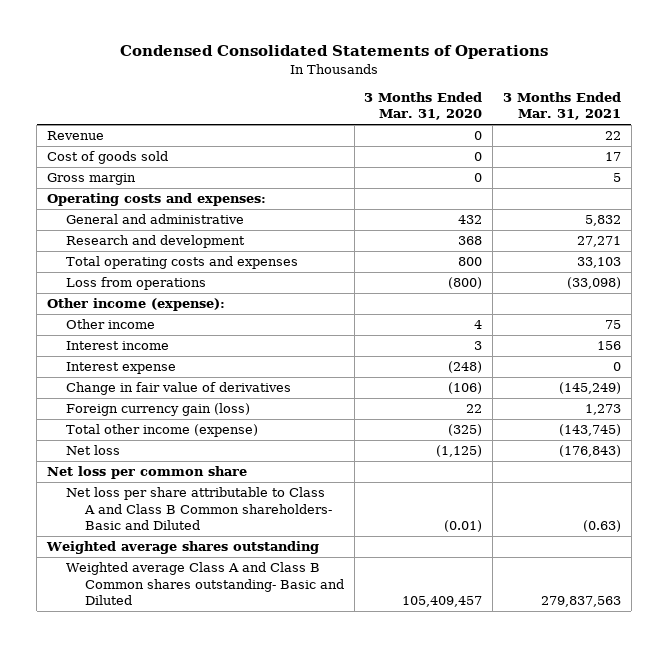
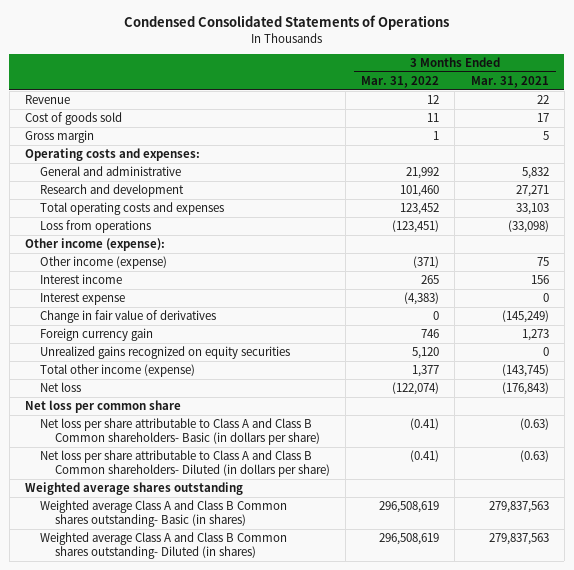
- | 3 Months Ended Mar. 31, 2020 | 3 Months Ended Mar. 31, 2021
+ | 3 Months Ended Mar. 31, 2022 | 3 Months Ended Mar. 31, 2021
- Other income | 4 | 75
+ Other income (expense) | (371) | 75
- Foreign currency gain (loss) | 22 | 1,273
+ Foreign currency gain | 746 | 1,273
+ Unrealized gains recognized on equity securities | 5,120 | 0
- Net loss per share attributable to Class A and Class B Common shareholders- Basic and Diluted | (0.01) | (0.63)
+ Net loss per share attributable to Class A and Class B Common shareholders- Basic (in dollars per share) | (0.41) | (0.63)
+ Net loss per share attributable to Class A and Class B Common shareholders- Diluted (in dollars per share) | (0.41) | (0.63)
- Weighted average Class A and Class B Common shares outstanding- Basic and Diluted | 105,409,457 | 279,837,563
+ Weighted average Class A and Class B Common shares outstanding- Basic (in shares) | 296,508,619 | 279,837,563
+ Weighted average Class A and Class B Common shares outstanding- Diluted (in shares) | 296,508,619 | 279,837,563

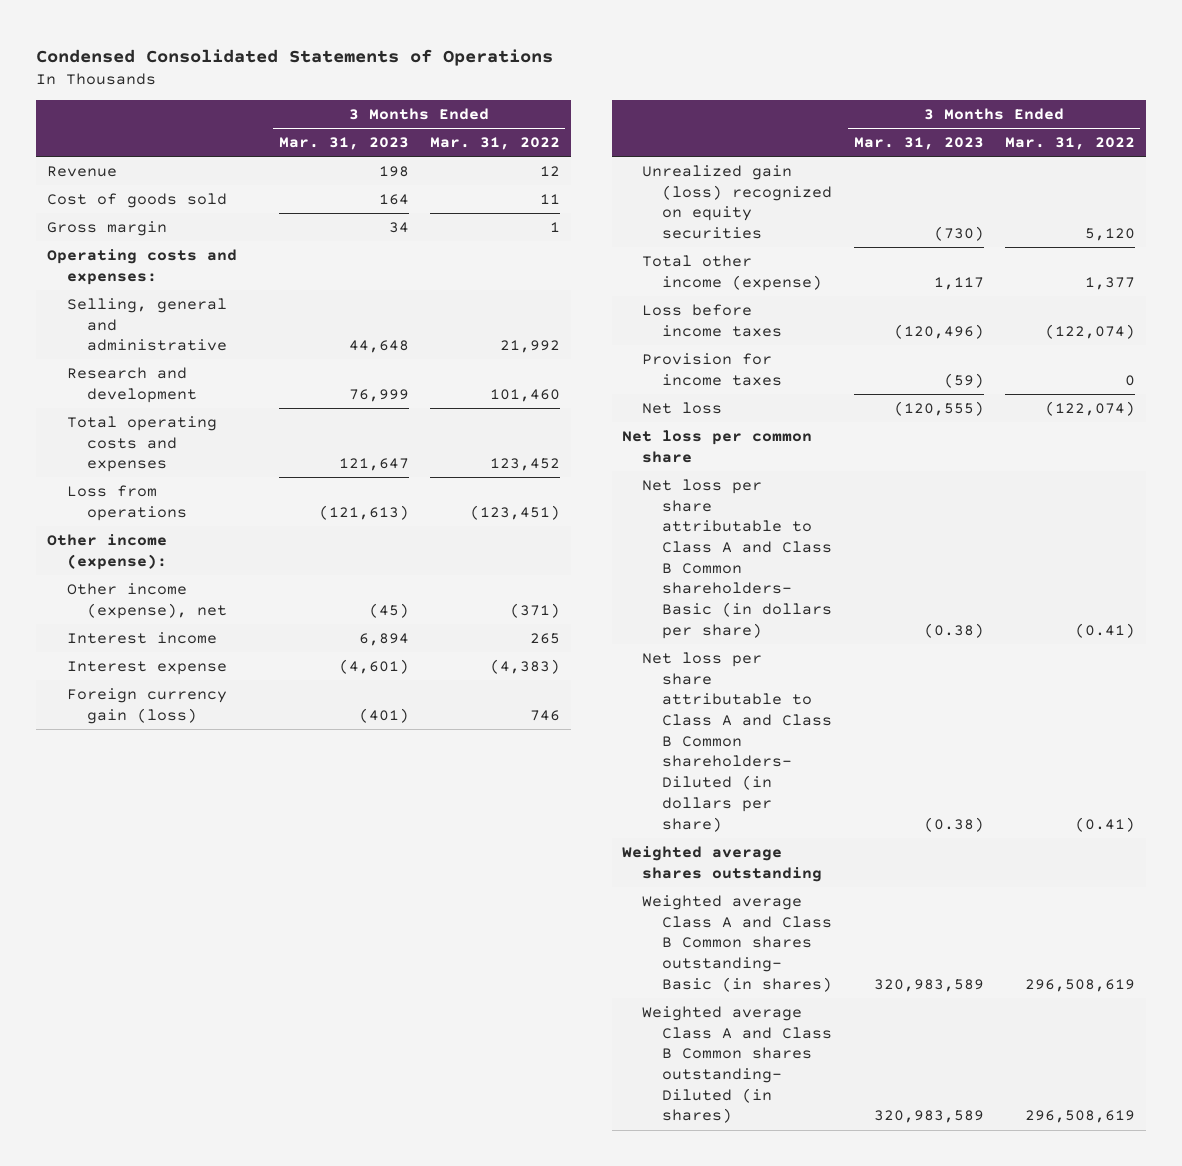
- | 3 Months Ended Mar. 31, 2022 | 3 Months Ended Mar. 31, 2021
+ | 3 Months Ended Mar. 31, 2023 | 3 Months Ended Mar. 31, 2022
- General and administrative | 21,992 | 5,832
+ Selling, general and administrative | 44,648 | 21,992
- Other income (expense) | (371) | 75
+ Other income (expense), net | (45) | (371)
- Change in fair value of derivatives | 0 | (145,249)
- Foreign currency gain | 746 | 1,273
- Unrealized gains recognized on equity securities | 5,120 | 0
+ Foreign currency gain (loss) | (401) | 746
+ Unrealized gain (loss) recognized on equity securities | (730) | 5,120
+ Loss before income taxes | (120,496) | (122,074)
+ Provision for income taxes | (59) | 0

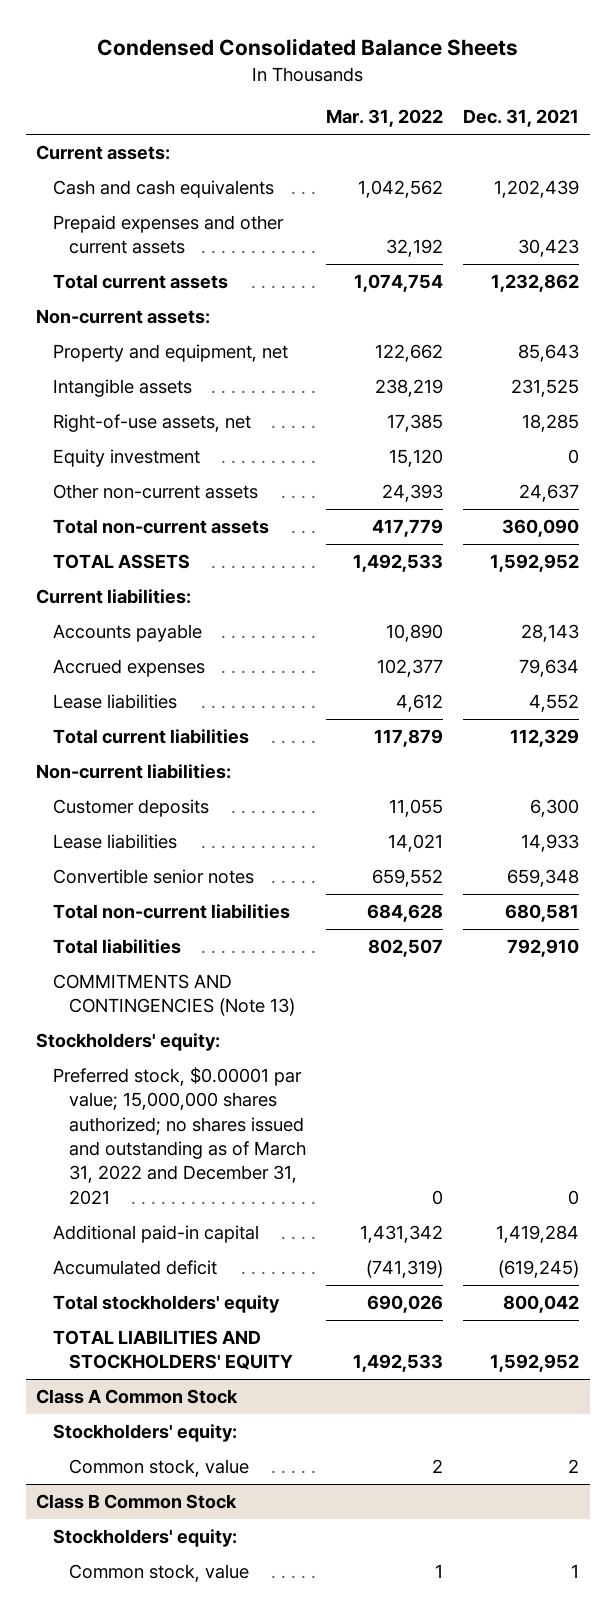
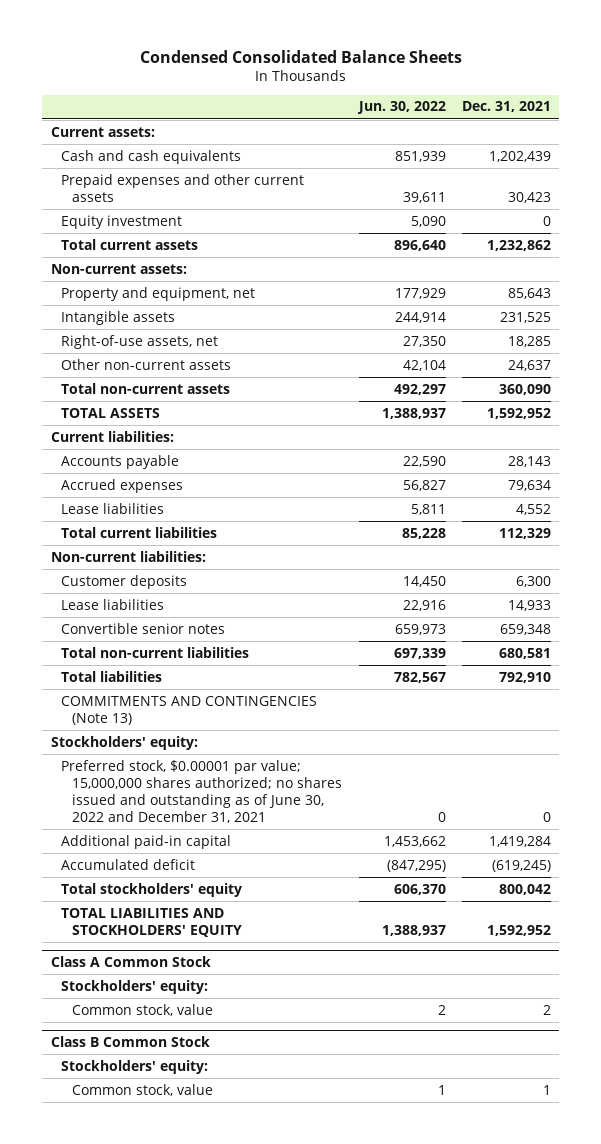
- | Mar. 31, 2022 | Dec. 31, 2021
+ | Jun. 30, 2022 | Dec. 31, 2021
moved up: Equity investment | 5,090 | 0
- Preferred stock, $0.00001 par value; 15,000,000 shares authorized; no shares issued and outstanding as of March 31, 2022 and December 31, 2021 | 0 | 0
+ Preferred stock, $0.00001 par value; 15,000,000 shares authorized; no shares issued and outstanding as of June 30, 2022 and December 31, 2021 | 0 | 0

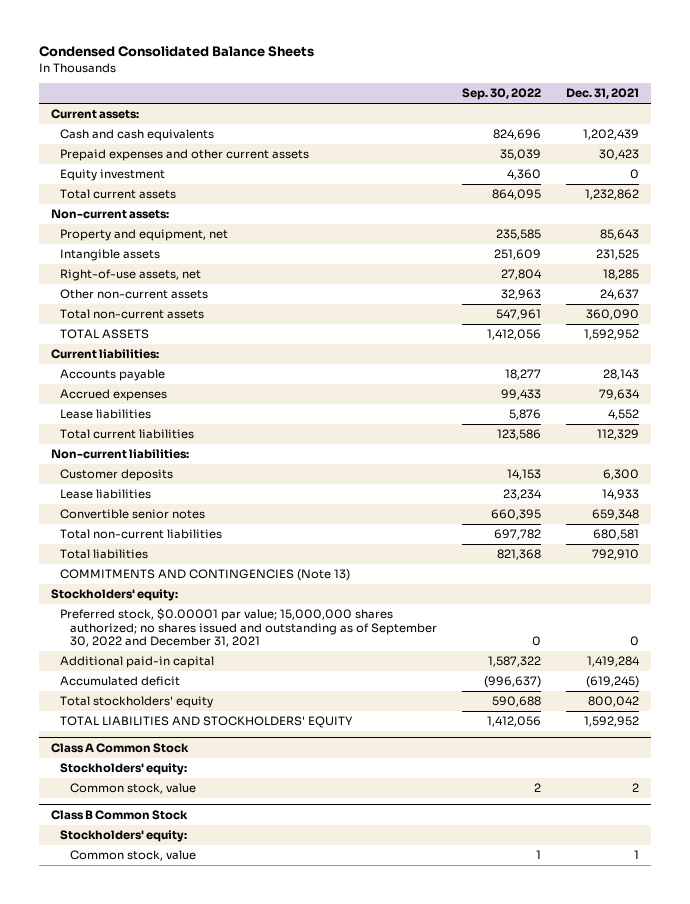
- | Jun. 30, 2022 | Dec. 31, 2021
+ | Sep. 30, 2022 | Dec. 31, 2021
- Preferred stock, $0.00001 par value; 15,000,000 shares authorized; no shares issued and outstanding as of June 30, 2022 and December 31, 2021 | 0 | 0
+ Preferred stock, $0.00001 par value; 15,000,000 shares authorized; no shares issued and outstanding as of September 30, 2022 and December 31, 2021 | 0 | 0

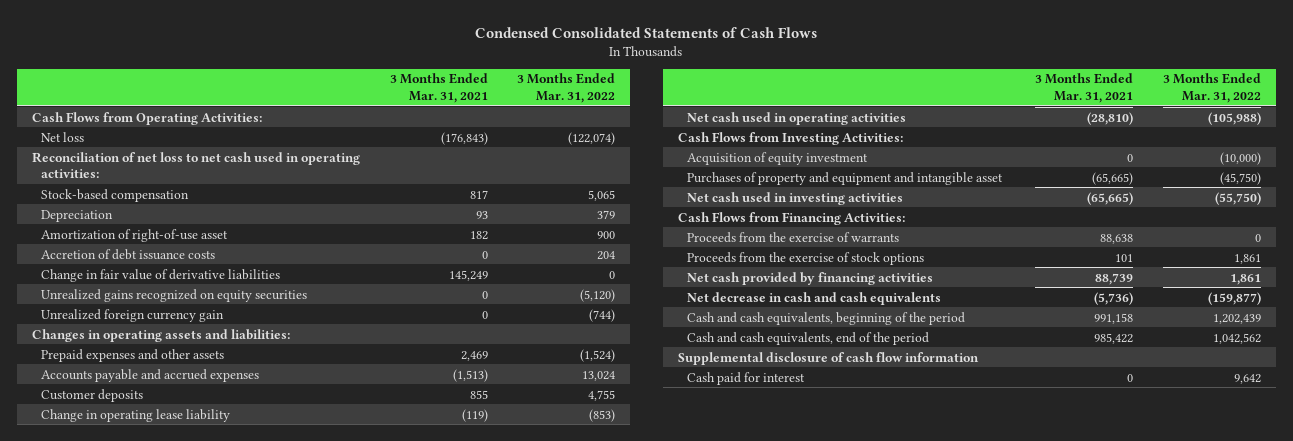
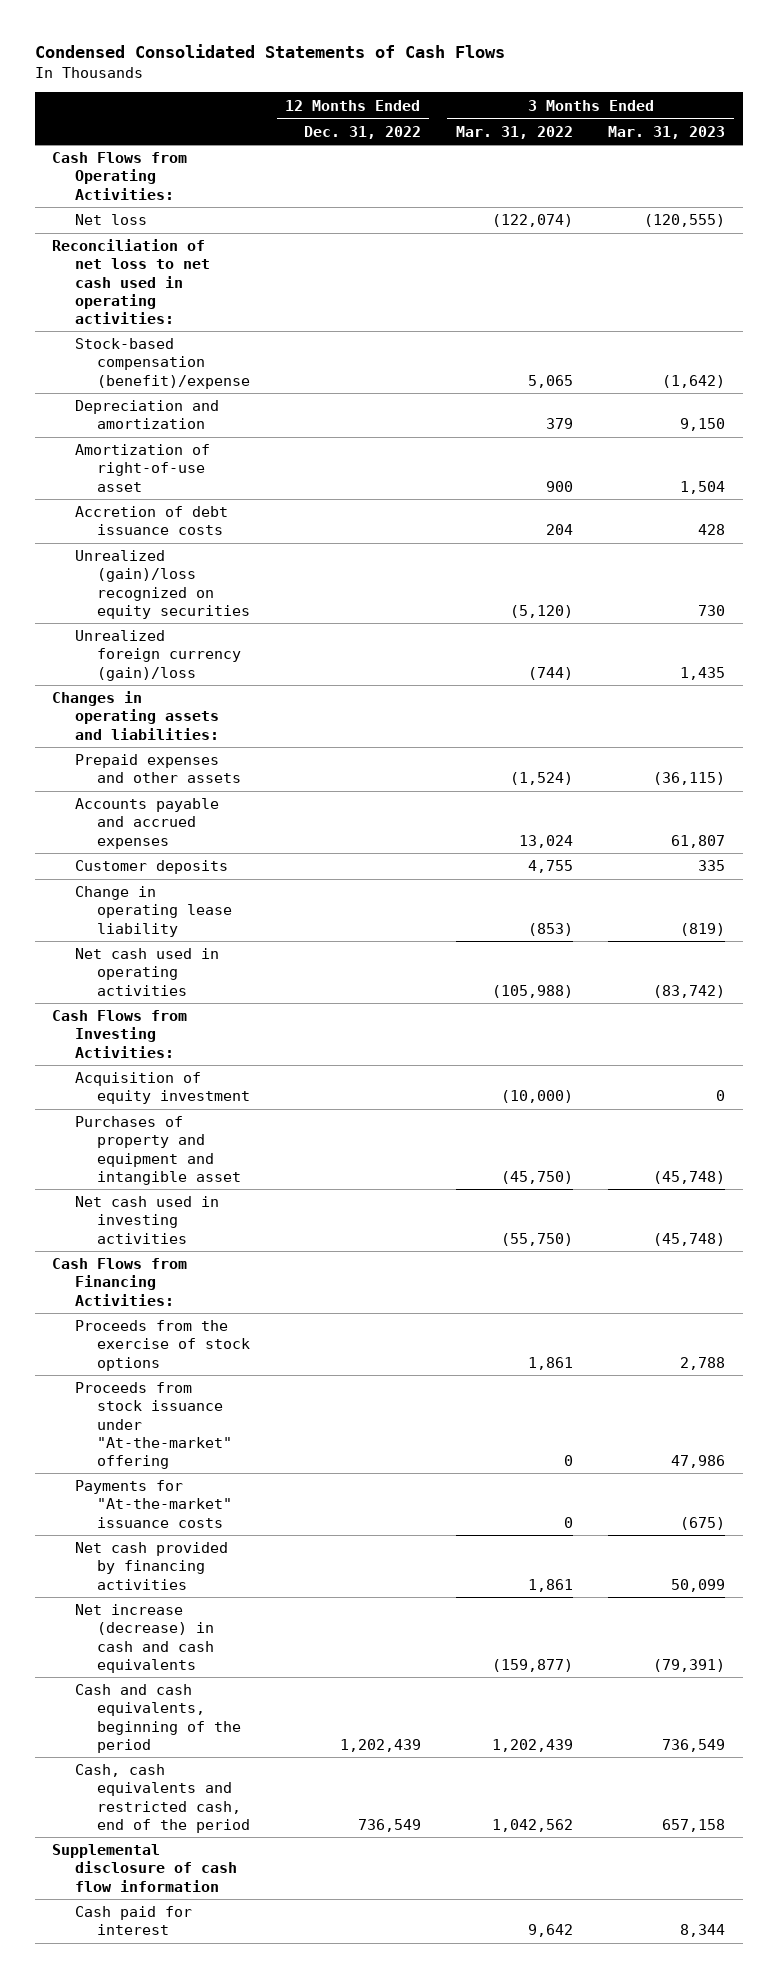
- | 3 Months Ended Mar. 31, 2021 | 3 Months Ended Mar. 31, 2022
+ | 12 Months Ended Dec. 31, 2022 | 3 Months Ended Mar. 31, 2022 | 3 Months Ended Mar. 31, 2023
- Stock-based compensation | 817 | 5,065
- Depreciation | 93 | 379
+ Stock-based compensation (benefit)/expense | | 5,065 | (1,642)
+ Depreciation and amortization | | 379 | 9,150
- Change in fair value of derivative liabilities | 145,249 | 0
- Unrealized gains recognized on equity securities | 0 | (5,120)
- Unrealized foreign currency gain | 0 | (744)
+ Unrealized (gain)/loss recognized on equity securities | | (5,120) | 730
+ Unrealized foreign currency (gain)/loss | | (744) | 1,435
- Proceeds from the exercise of warrants | 88,638 | 0
+ Proceeds from stock issuance under "At-the-market" offering | | 0 | 47,986
+ Payments for "At-the-market" issuance costs | | 0 | (675)
- Net decrease in cash and cash equivalents | (5,736) | (159,877)
+ Net increase (decrease) in cash and cash equivalents | | (159,877) | (79,391)
- Cash and cash equivalents, end of the period | 985,422 | 1,042,562
+ Cash, cash equivalents and restricted cash, end of the period | 736,549 | 1,042,562 | 657,158

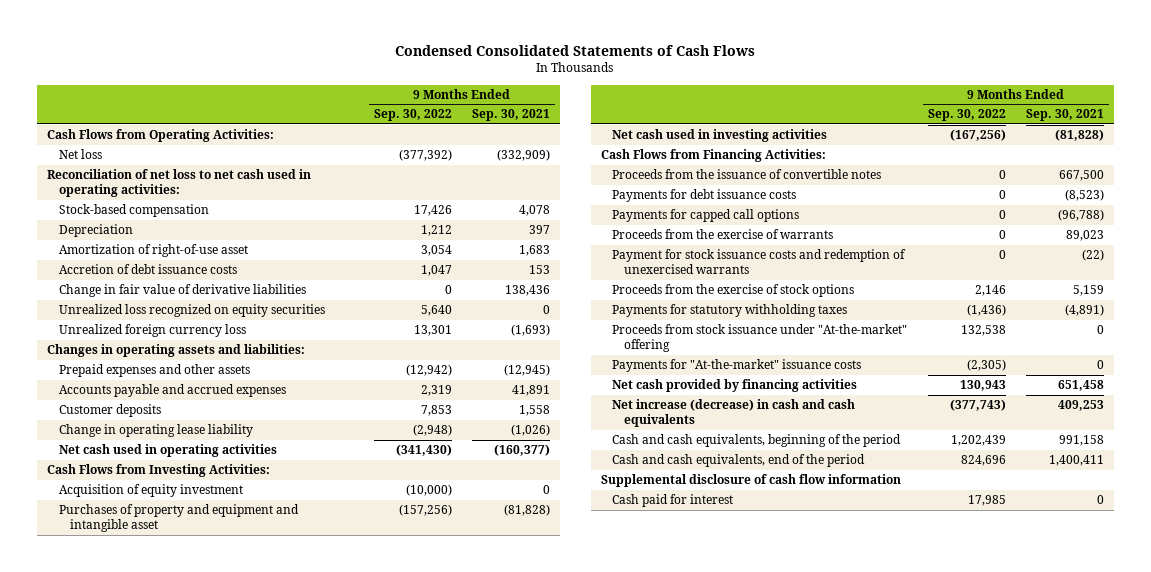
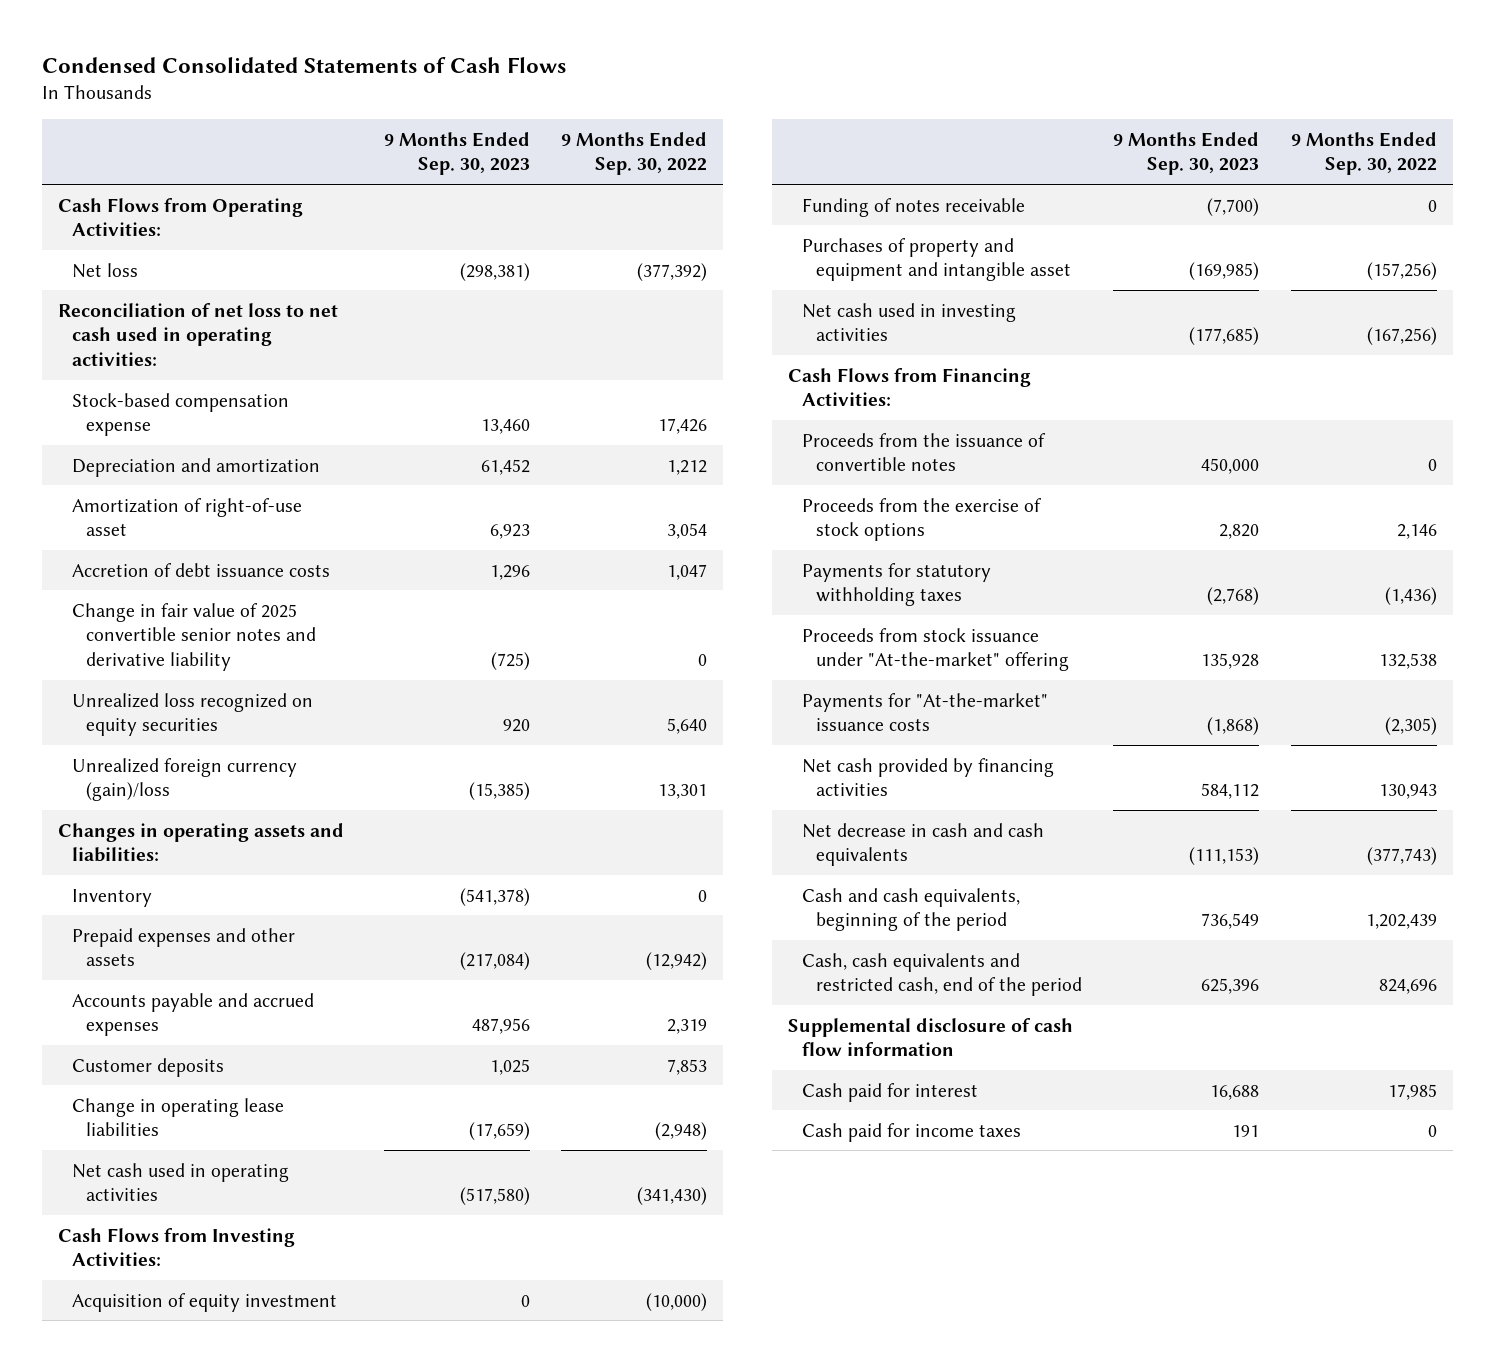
- | 9 Months Ended Sep. 30, 2022 | 9 Months Ended Sep. 30, 2021
+ | 9 Months Ended Sep. 30, 2023 | 9 Months Ended Sep. 30, 2022
- Stock-based compensation | 17,426 | 4,078
- Depreciation | 1,212 | 397
+ Stock-based compensation expense | 13,460 | 17,426
+ Depreciation and amortization | 61,452 | 1,212
- Change in fair value of derivative liabilities | 0 | 138,436
+ Change in fair value of 2025 convertible senior notes and derivative liability | (725) | 0
- Unrealized foreign currency loss | 13,301 | (1,693)
+ Unrealized foreign currency (gain)/loss | (15,385) | 13,301
+ Inventory | (541,378) | 0
- Change in operating lease liability | (2,948) | (1,026)
+ Change in operating lease liabilities | (17,659) | (2,948)
+ Funding of notes receivable | (7,700) | 0
- Payments for debt issuance costs | 0 | (8,523)
- Payments for capped call options | 0 | (96,788)
- Proceeds from the exercise of warrants | 0 | 89,023
- Payment for stock issuance costs and redemption of unexercised warrants | 0 | (22)
- Net increase (decrease) in cash and cash equivalents | (377,743) | 409,253
+ Net decrease in cash and cash equivalents | (111,153) | (377,743)
- Cash and cash equivalents, end of the period | 824,696 | 1,400,411
+ Cash, cash equivalents and restricted cash, end of the period | 625,396 | 824,696
+ Cash paid for income taxes | 191 | 0

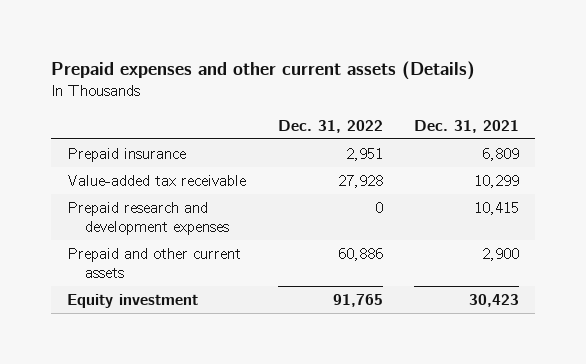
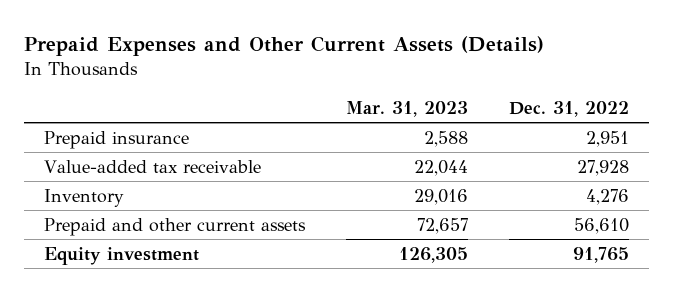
- Prepaid expenses and other current assets (Details)
+ Prepaid Expenses and Other Current Assets (Details)
- | Dec. 31, 2022 | Dec. 31, 2021
+ | Mar. 31, 2023 | Dec. 31, 2022
- Prepaid research and development expenses | 0 | 10,415
- Prepaid and other current assets | 60,886 | 2,900
+ Inventory | 29,016 | 4,276
+ Prepaid and other current assets | 72,657 | 56,610

